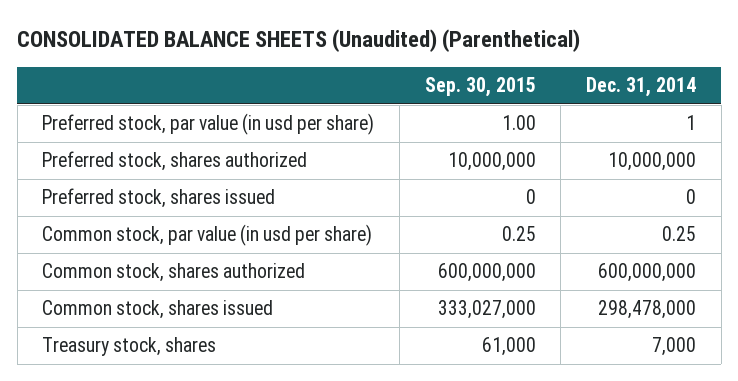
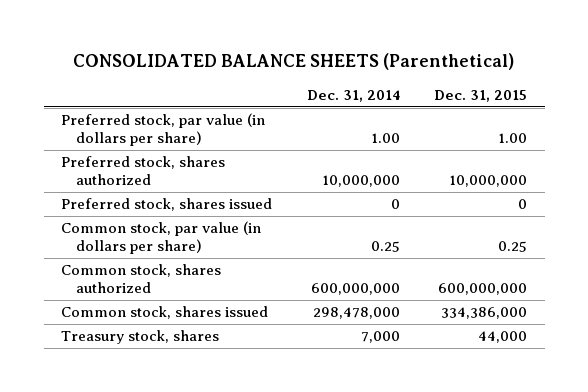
- CONSOLIDATED BALANCE SHEETS (Unaudited) (Parenthetical)
+ CONSOLIDATED BALANCE SHEETS (Parenthetical)
- | Sep. 30, 2015 | Dec. 31, 2014
+ | Dec. 31, 2014 | Dec. 31, 2015
- Preferred stock, par value (in usd per share) | 1.00 | 1
+ Preferred stock, par value (in dollars per share) | 1.00 | 1.00
- Common stock, par value (in usd per share) | 0.25 | 0.25
+ Common stock, par value (in dollars per share) | 0.25 | 0.25

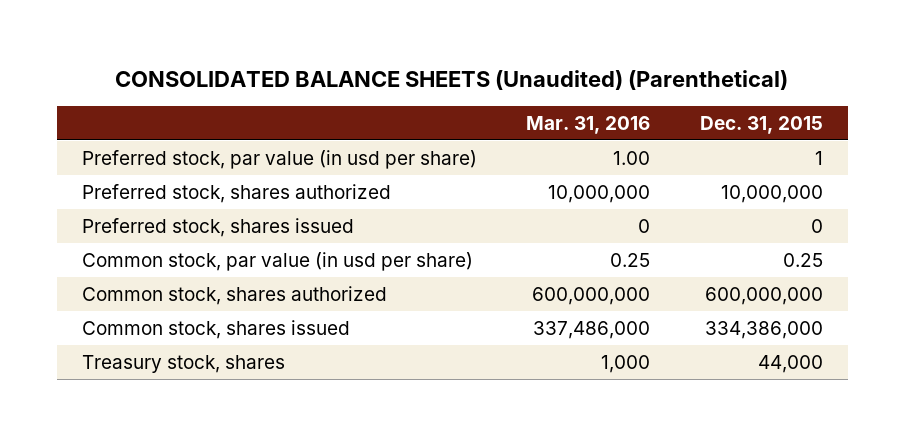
- CONSOLIDATED BALANCE SHEETS (Parenthetical)
+ CONSOLIDATED BALANCE SHEETS (Unaudited) (Parenthetical)
- | Dec. 31, 2014 | Dec. 31, 2015
+ | Mar. 31, 2016 | Dec. 31, 2015
- Preferred stock, par value (in dollars per share) | 1.00 | 1.00
+ Preferred stock, par value (in usd per share) | 1.00 | 1
- Common stock, par value (in dollars per share) | 0.25 | 0.25
+ Common stock, par value (in usd per share) | 0.25 | 0.25

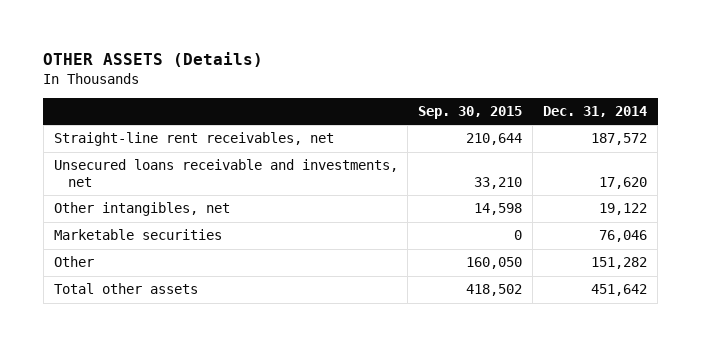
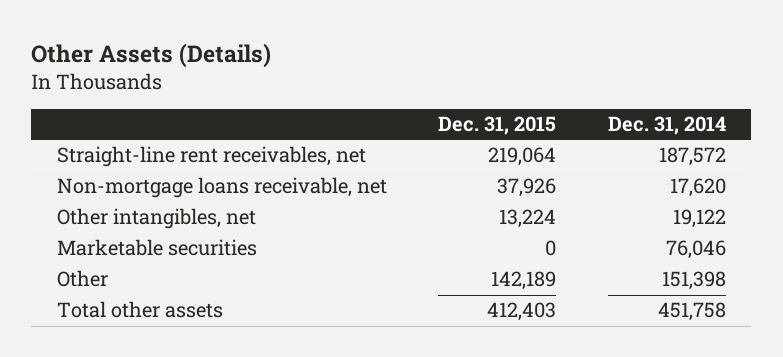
- OTHER ASSETS (Details)
+ Other Assets (Details)
- | Sep. 30, 2015 | Dec. 31, 2014
+ | Dec. 31, 2015 | Dec. 31, 2014
- Unsecured loans receivable and investments, net | 33,210 | 17,620
+ Non-mortgage loans receivable, net | 37,926 | 17,620
- Other | 160,050 | 151,282
- Total other assets | 418,502 | 451,642
+ Other | 142,189 | 151,398
+ Total other assets | 412,403 | 451,758

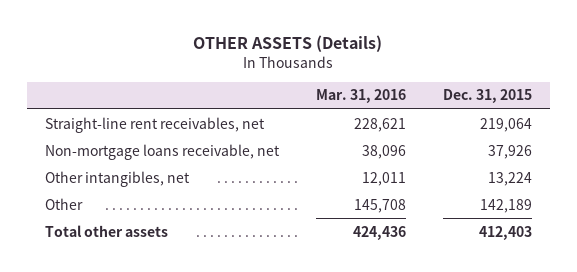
- Other Assets (Details)
+ OTHER ASSETS (Details)
- | Dec. 31, 2015 | Dec. 31, 2014
+ | Mar. 31, 2016 | Dec. 31, 2015
- Marketable securities | 0 | 76,046

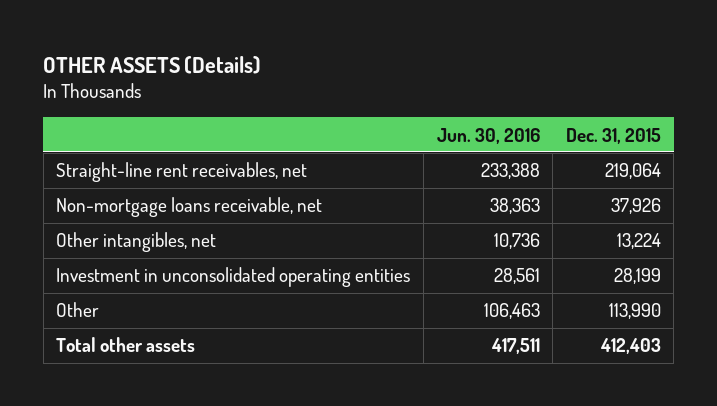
- | Mar. 31, 2016 | Dec. 31, 2015
+ | Jun. 30, 2016 | Dec. 31, 2015
- Other | 145,708 | 142,189
+ Investment in unconsolidated operating entities | 28,561 | 28,199
+ Other | 106,463 | 113,990

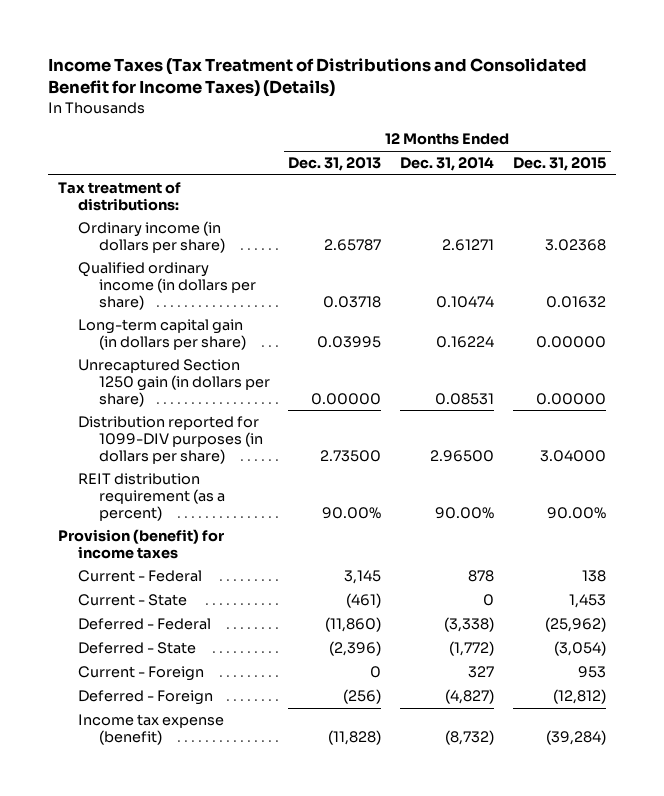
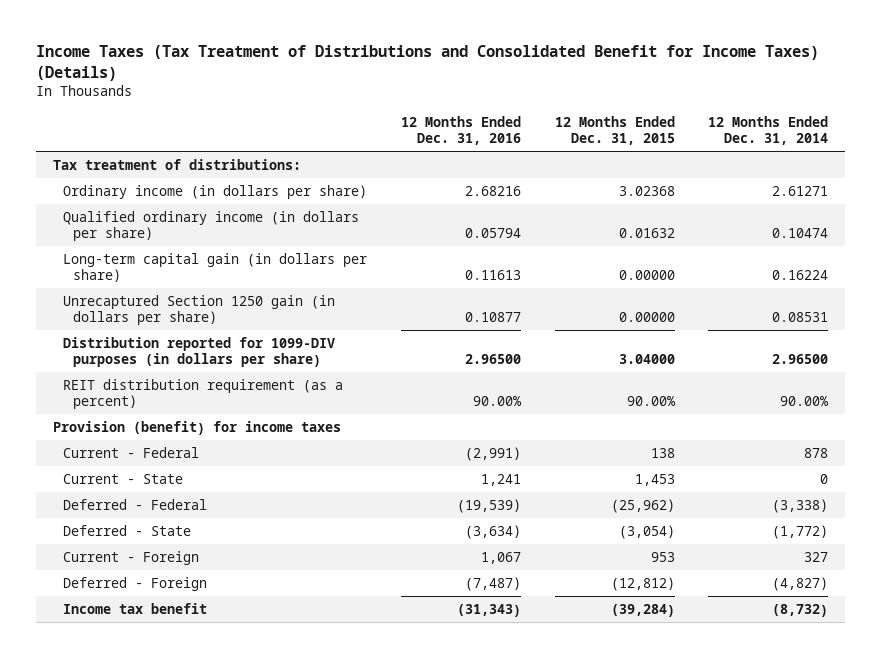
- | 12 Months Ended Dec. 31, 2013 | 12 Months Ended Dec. 31, 2014 | 12 Months Ended Dec. 31, 2015
+ | 12 Months Ended Dec. 31, 2016 | 12 Months Ended Dec. 31, 2015 | 12 Months Ended Dec. 31, 2014
- Income tax expense (benefit) | (11,828) | (8,732) | (39,284)
+ Income tax benefit | (31,343) | (39,284) | (8,732)

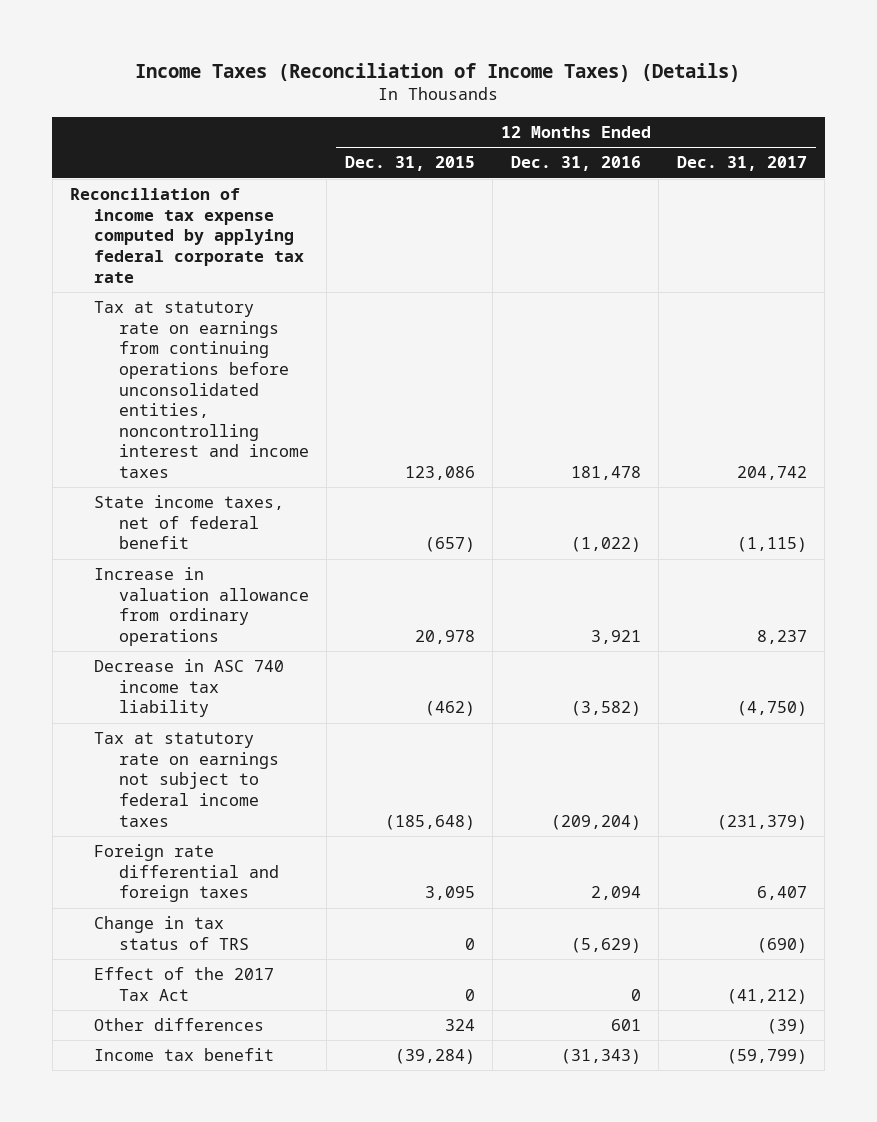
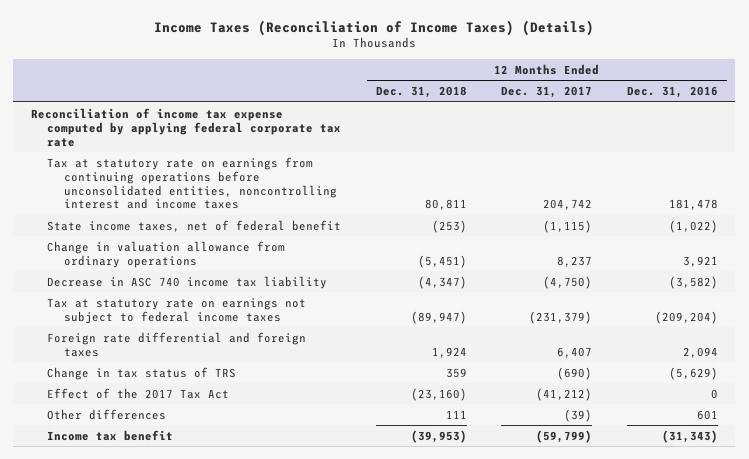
- | 12 Months Ended Dec. 31, 2015 | 12 Months Ended Dec. 31, 2016 | 12 Months Ended Dec. 31, 2017
+ | 12 Months Ended Dec. 31, 2018 | 12 Months Ended Dec. 31, 2017 | 12 Months Ended Dec. 31, 2016
- Increase in valuation allowance from ordinary operations | 20,978 | 3,921 | 8,237
+ Change in valuation allowance from ordinary operations | (5,451) | 8,237 | 3,921

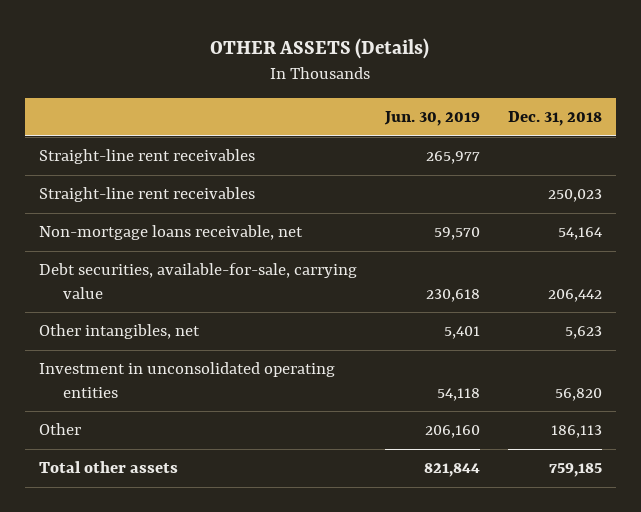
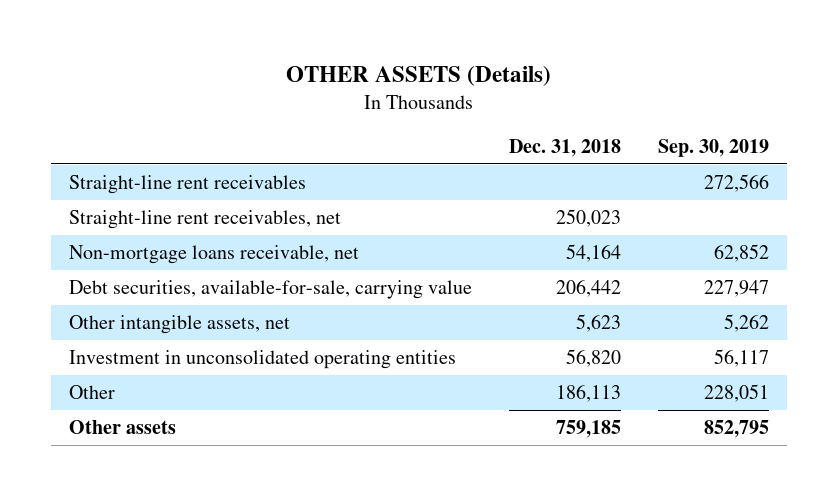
- | Jun. 30, 2019 | Dec. 31, 2018
+ | Dec. 31, 2018 | Sep. 30, 2019
- Straight-line rent receivables | | 250,023
+ Straight-line rent receivables, net | 250,023 |
- Other intangibles, net | 5,401 | 5,623
+ Other intangible assets, net | 5,623 | 5,262
- Total other assets | 821,844 | 759,185
+ Other assets | 759,185 | 852,795

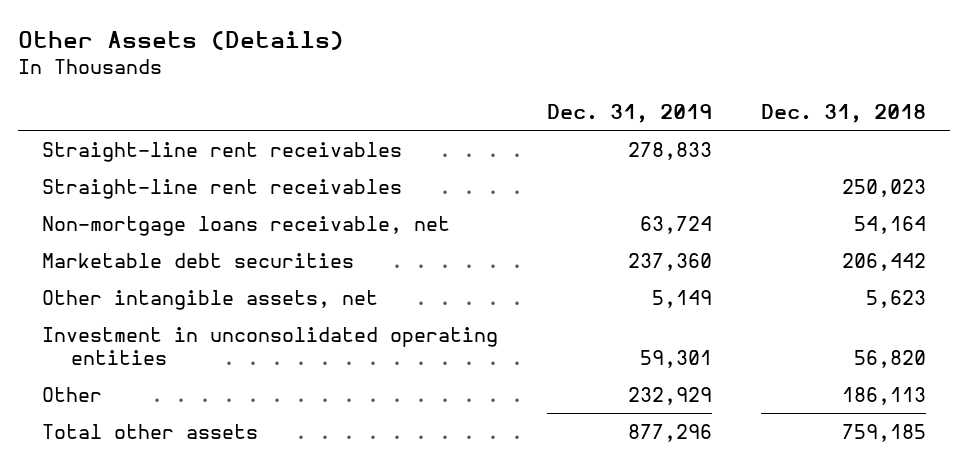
- OTHER ASSETS (Details)
+ Other Assets (Details)
- | Dec. 31, 2018 | Sep. 30, 2019
+ | Dec. 31, 2019 | Dec. 31, 2018
- Straight-line rent receivables, net | 250,023 |
+ Straight-line rent receivables | | 250,023
- Debt securities, available-for-sale, carrying value | 206,442 | 227,947
+ Marketable debt securities | 237,360 | 206,442
- Other assets | 759,185 | 852,795
+ Total other assets | 877,296 | 759,185

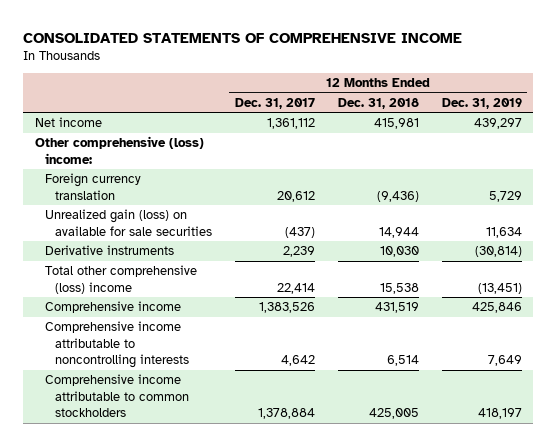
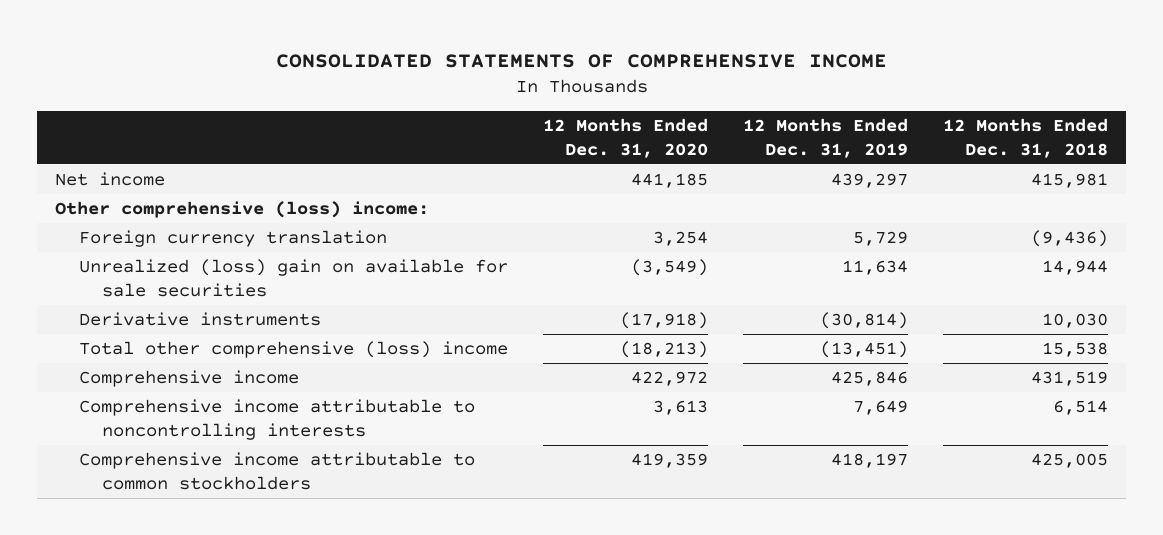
- | 12 Months Ended Dec. 31, 2017 | 12 Months Ended Dec. 31, 2018 | 12 Months Ended Dec. 31, 2019
+ | 12 Months Ended Dec. 31, 2020 | 12 Months Ended Dec. 31, 2019 | 12 Months Ended Dec. 31, 2018
- Unrealized gain (loss) on available for sale securities | (437) | 14,944 | 11,634
+ Unrealized (loss) gain on available for sale securities | (3,549) | 11,634 | 14,944

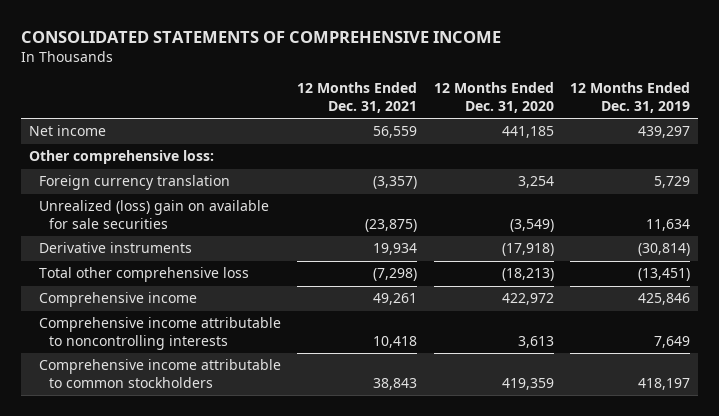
- | 12 Months Ended Dec. 31, 2020 | 12 Months Ended Dec. 31, 2019 | 12 Months Ended Dec. 31, 2018
+ | 12 Months Ended Dec. 31, 2021 | 12 Months Ended Dec. 31, 2020 | 12 Months Ended Dec. 31, 2019
- Other comprehensive (loss) income:
+ Other comprehensive loss:
- Total other comprehensive (loss) income | (18,213) | (13,451) | 15,538
+ Total other comprehensive loss | (7,298) | (18,213) | (13,451)

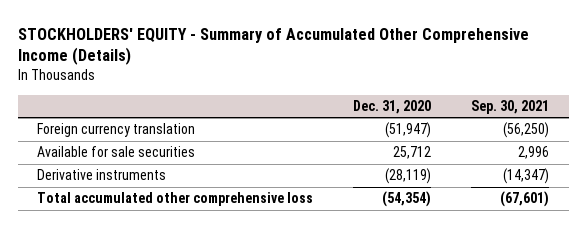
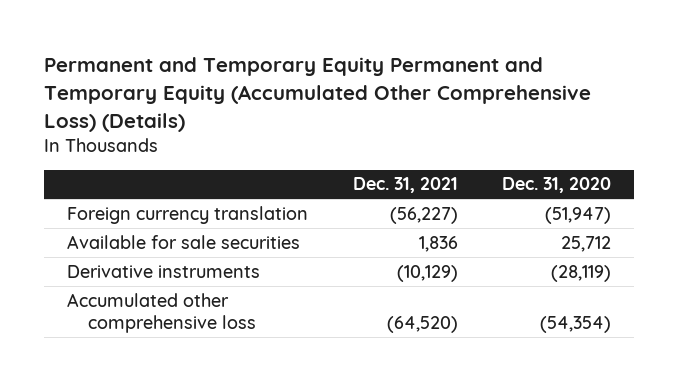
- STOCKHOLDERS' EQUITY - Summary of Accumulated Other Comprehensive Income (Details)
+ Permanent and Temporary Equity Permanent and Temporary Equity (Accumulated Other Comprehensive Loss) (Details)
- | Dec. 31, 2020 | Sep. 30, 2021
+ | Dec. 31, 2021 | Dec. 31, 2020
- Total accumulated other comprehensive loss | (54,354) | (67,601)
+ Accumulated other comprehensive loss | (64,520) | (54,354)

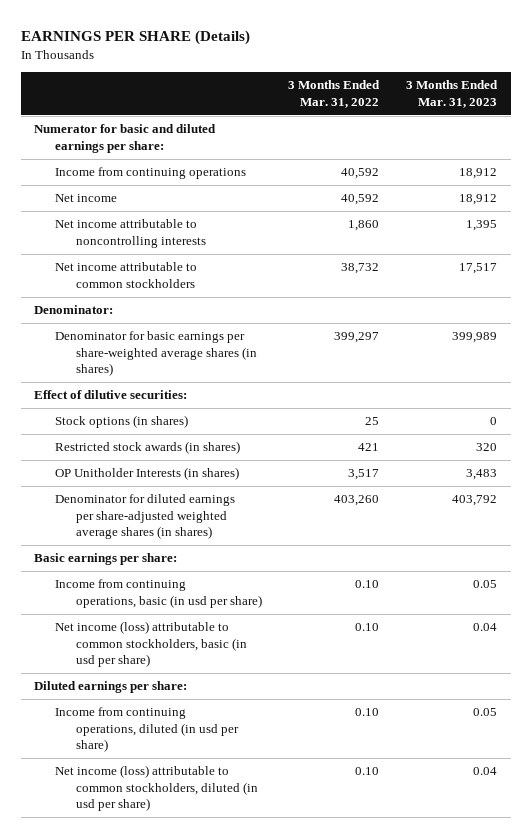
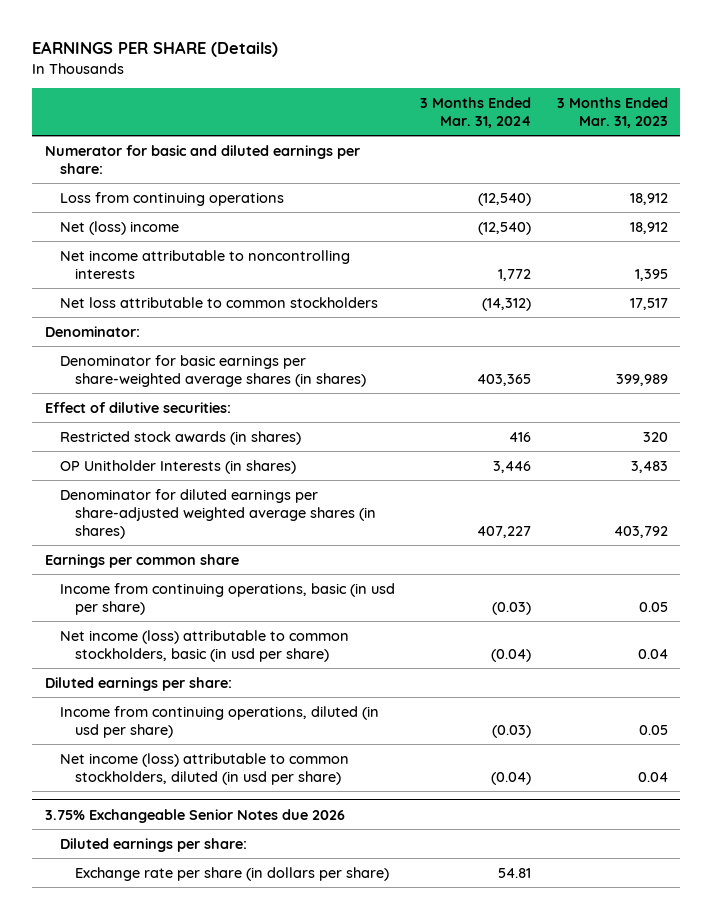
- | 3 Months Ended Mar. 31, 2022 | 3 Months Ended Mar. 31, 2023
+ | 3 Months Ended Mar. 31, 2024 | 3 Months Ended Mar. 31, 2023
- Income from continuing operations | 40,592 | 18,912
- Net income | 40,592 | 18,912
+ Loss from continuing operations | (12,540) | 18,912
+ Net (loss) income | (12,540) | 18,912
- Net income attributable to common stockholders | 38,732 | 17,517
+ Net loss attributable to common stockholders | (14,312) | 17,517
- Stock options (in shares) | 25 | 0
- Basic earnings per share:
+ Earnings per common share
+ 3.75% Exchangeable Senior Notes due 2026
+ Diluted earnings per share:
+ Exchange rate per share (in dollars per share) | 54.81 |

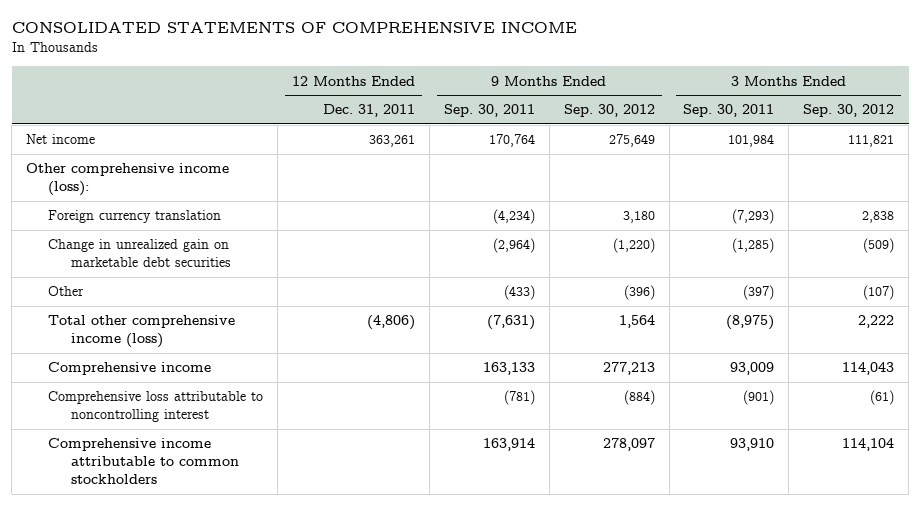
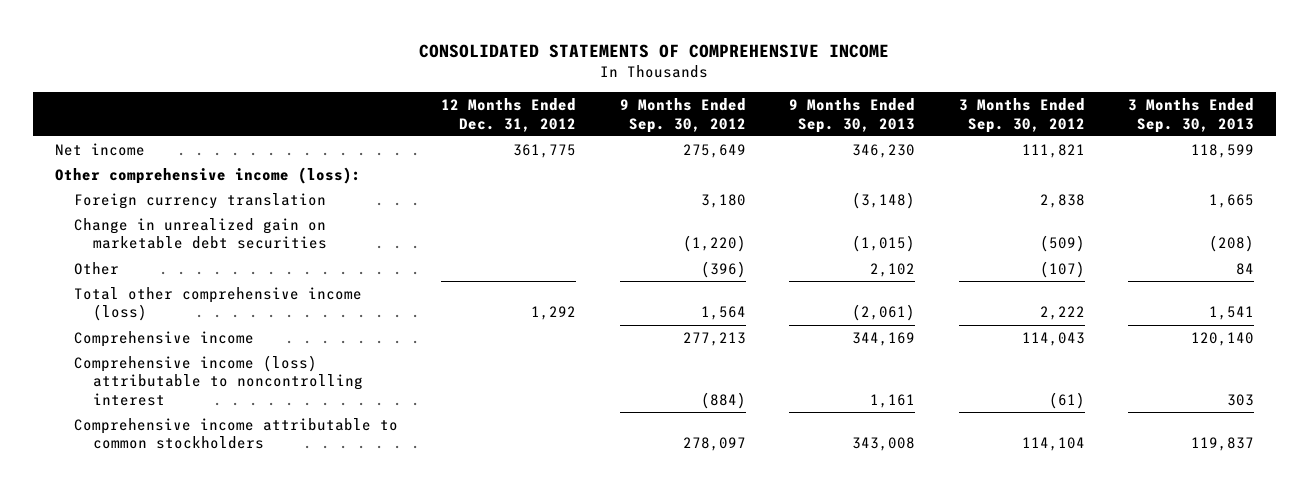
- | 12 Months Ended Dec. 31, 2011 | 9 Months Ended Sep. 30, 2011 | 9 Months Ended Sep. 30, 2012 | 3 Months Ended Sep. 30, 2011 | 3 Months Ended Sep. 30, 2012
+ | 12 Months Ended Dec. 31, 2012 | 9 Months Ended Sep. 30, 2012 | 9 Months Ended Sep. 30, 2013 | 3 Months Ended Sep. 30, 2012 | 3 Months Ended Sep. 30, 2013
- Comprehensive loss attributable to noncontrolling interest | | (781) | (884) | (901) | (61)
+ Comprehensive income (loss) attributable to noncontrolling interest | | (884) | 1,161 | (61) | 303

